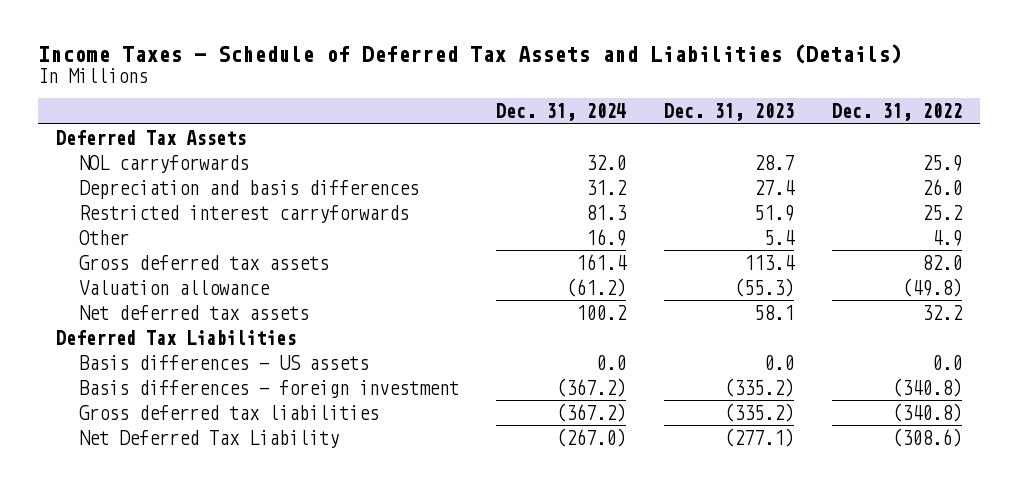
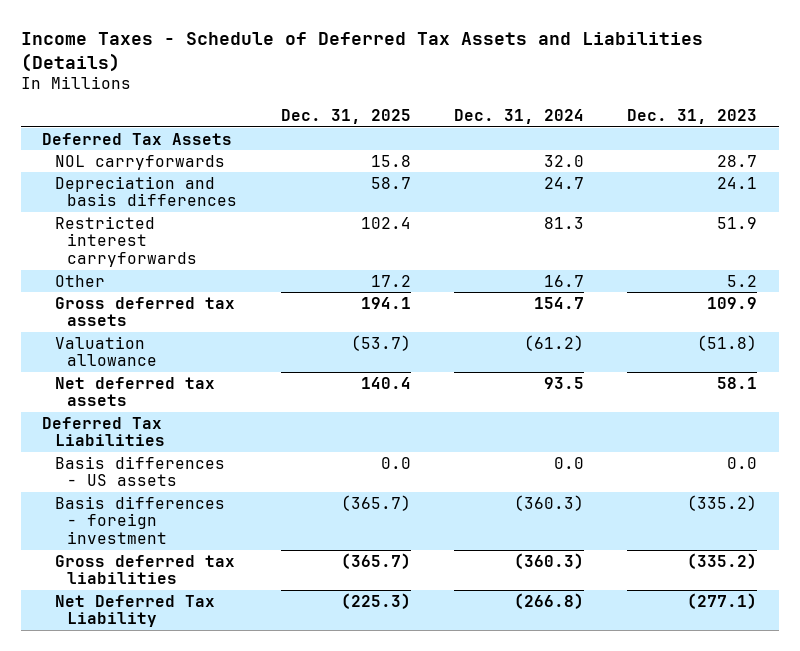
- | Dec. 31, 2024 | Dec. 31, 2023 | Dec. 31, 2022
+ | Dec. 31, 2025 | Dec. 31, 2024 | Dec. 31, 2023
- Depreciation and basis differences | 31.2 | 27.4 | 26.0
+ Depreciation and basis differences | 58.7 | 24.7 | 24.1
- Other | 16.9 | 5.4 | 4.9
- Gross deferred tax assets | 161.4 | 113.4 | 82.0
- Valuation allowance | (61.2) | (55.3) | (49.8)
- Net deferred tax assets | 100.2 | 58.1 | 32.2
+ Other | 17.2 | 16.7 | 5.2
+ Gross deferred tax assets | 194.1 | 154.7 | 109.9
+ Valuation allowance | (53.7) | (61.2) | (51.8)
+ Net deferred tax assets | 140.4 | 93.5 | 58.1
- Basis differences - foreign investment | (367.2) | (335.2) | (340.8)
- Gross deferred tax liabilities | (367.2) | (335.2) | (340.8)
- Net Deferred Tax Liability | (267.0) | (277.1) | (308.6)
+ Basis differences - foreign investment | (365.7) | (360.3) | (335.2)
+ Gross deferred tax liabilities | (365.7) | (360.3) | (335.2)
+ Net Deferred Tax Liability | (225.3) | (266.8) | (277.1)

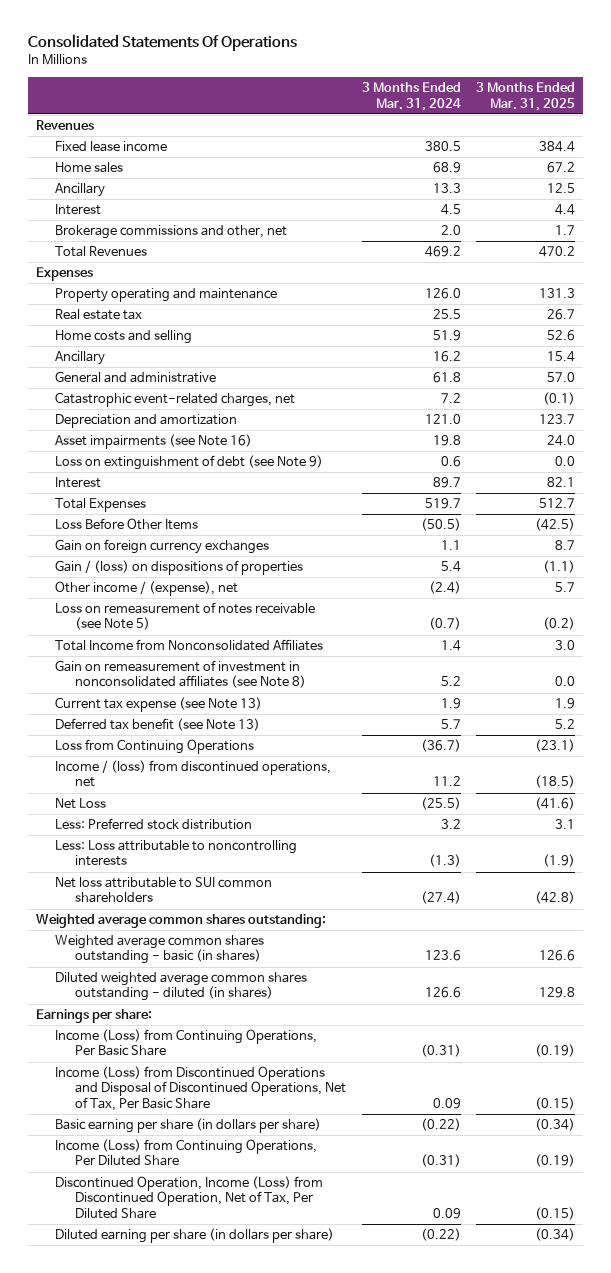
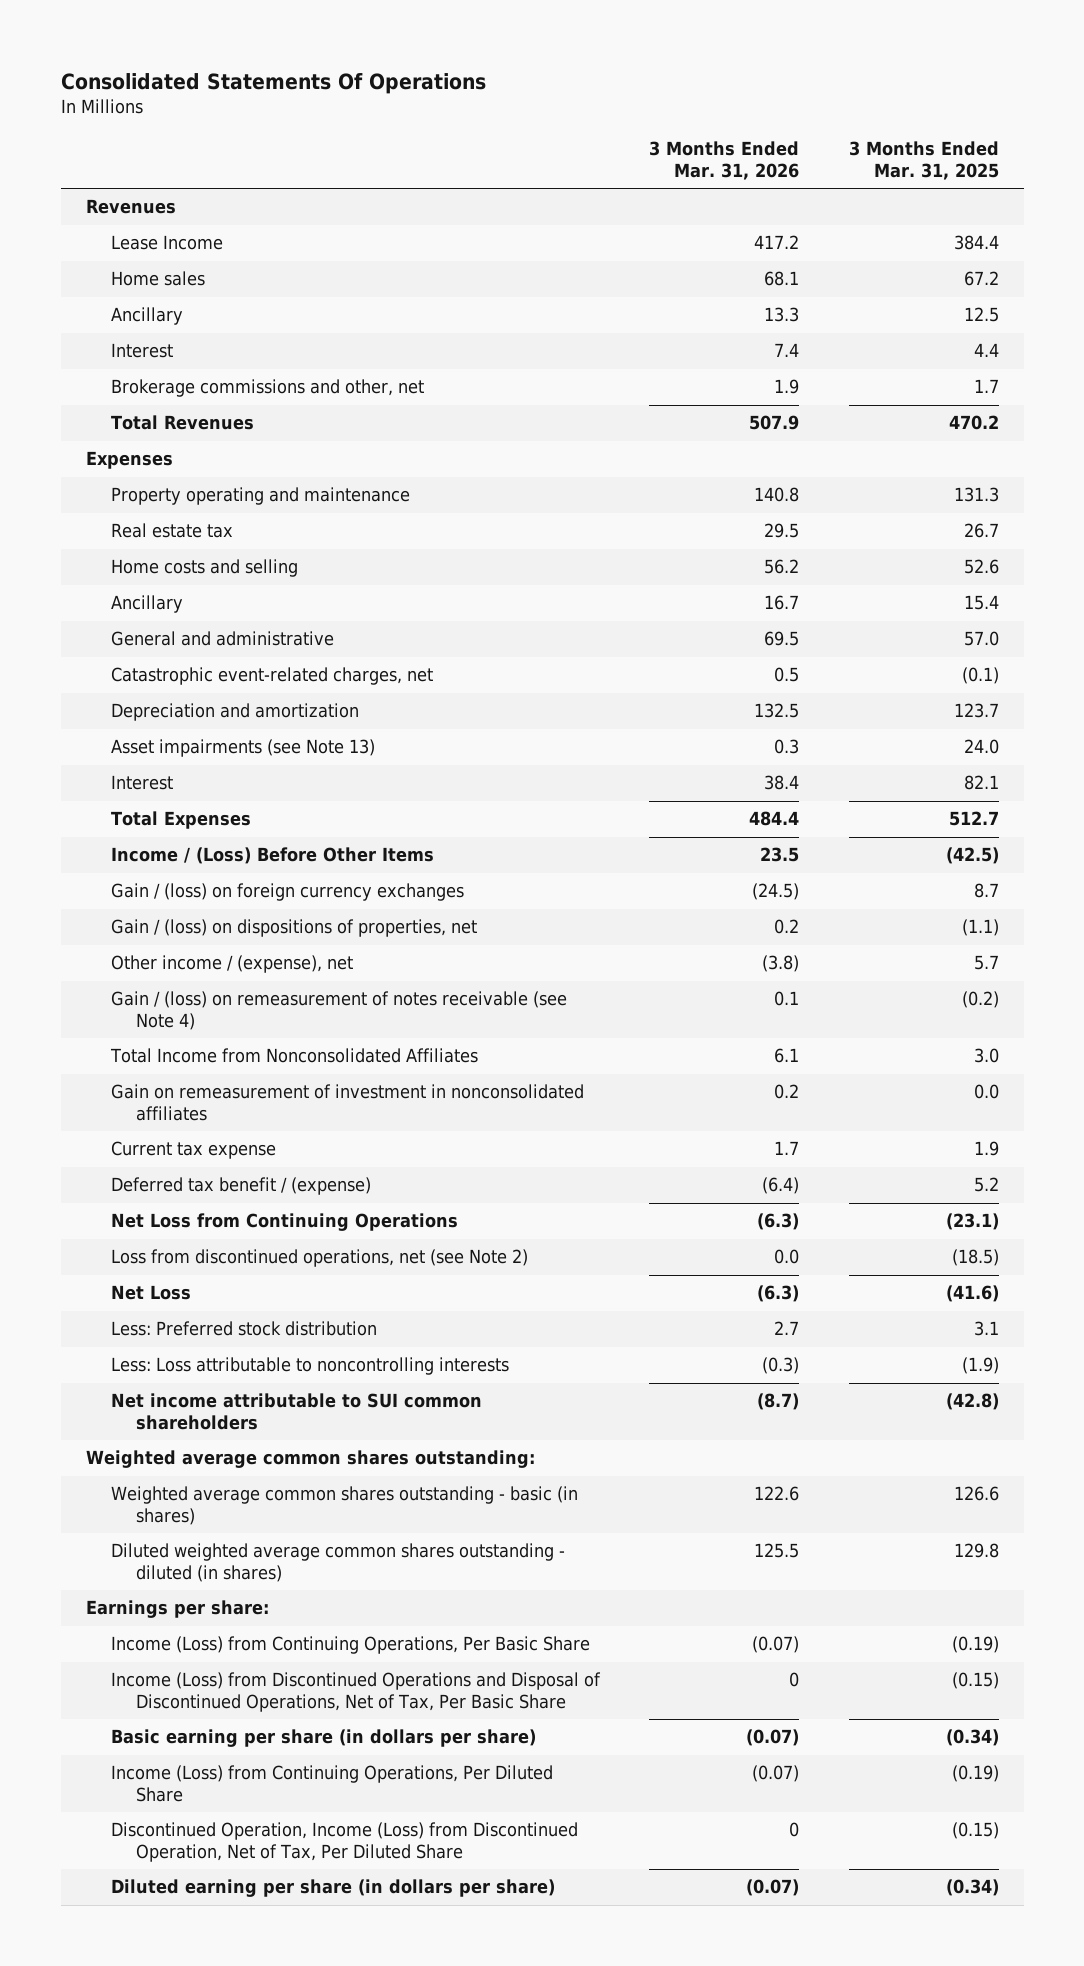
- | 3 Months Ended Mar. 31, 2024 | 3 Months Ended Mar. 31, 2025
+ | 3 Months Ended Mar. 31, 2026 | 3 Months Ended Mar. 31, 2025
- Fixed lease income | 380.5 | 384.4
+ Lease Income | 417.2 | 384.4
- Asset impairments (see Note 16) | 19.8 | 24.0
- Loss on extinguishment of debt (see Note 9) | 0.6 | 0.0
+ Asset impairments (see Note 13) | 0.3 | 24.0
- Loss Before Other Items | (50.5) | (42.5)
- Gain on foreign currency exchanges | 1.1 | 8.7
- Gain / (loss) on dispositions of properties | 5.4 | (1.1)
+ Income / (Loss) Before Other Items | 23.5 | (42.5)
+ Gain / (loss) on foreign currency exchanges | (24.5) | 8.7
+ Gain / (loss) on dispositions of properties, net | 0.2 | (1.1)
- Loss on remeasurement of notes receivable (see Note 5) | (0.7) | (0.2)
+ Gain / (loss) on remeasurement of notes receivable (see Note 4) | 0.1 | (0.2)
- Gain on remeasurement of investment in nonconsolidated affiliates (see Note 8) | 5.2 | 0.0
- Current tax expense (see Note 13) | 1.9 | 1.9
- Deferred tax benefit (see Note 13) | 5.7 | 5.2
- Loss from Continuing Operations | (36.7) | (23.1)
- Income / (loss) from discontinued operations, net | 11.2 | (18.5)
+ Gain on remeasurement of investment in nonconsolidated affiliates | 0.2 | 0.0
+ Current tax expense | 1.7 | 1.9
+ Deferred tax benefit / (expense) | (6.4) | 5.2
+ Net Loss from Continuing Operations | (6.3) | (23.1)
+ Loss from discontinued operations, net (see Note 2) | 0.0 | (18.5)
- Net loss attributable to SUI common shareholders | (27.4) | (42.8)
+ Net income attributable to SUI common shareholders | (8.7) | (42.8)

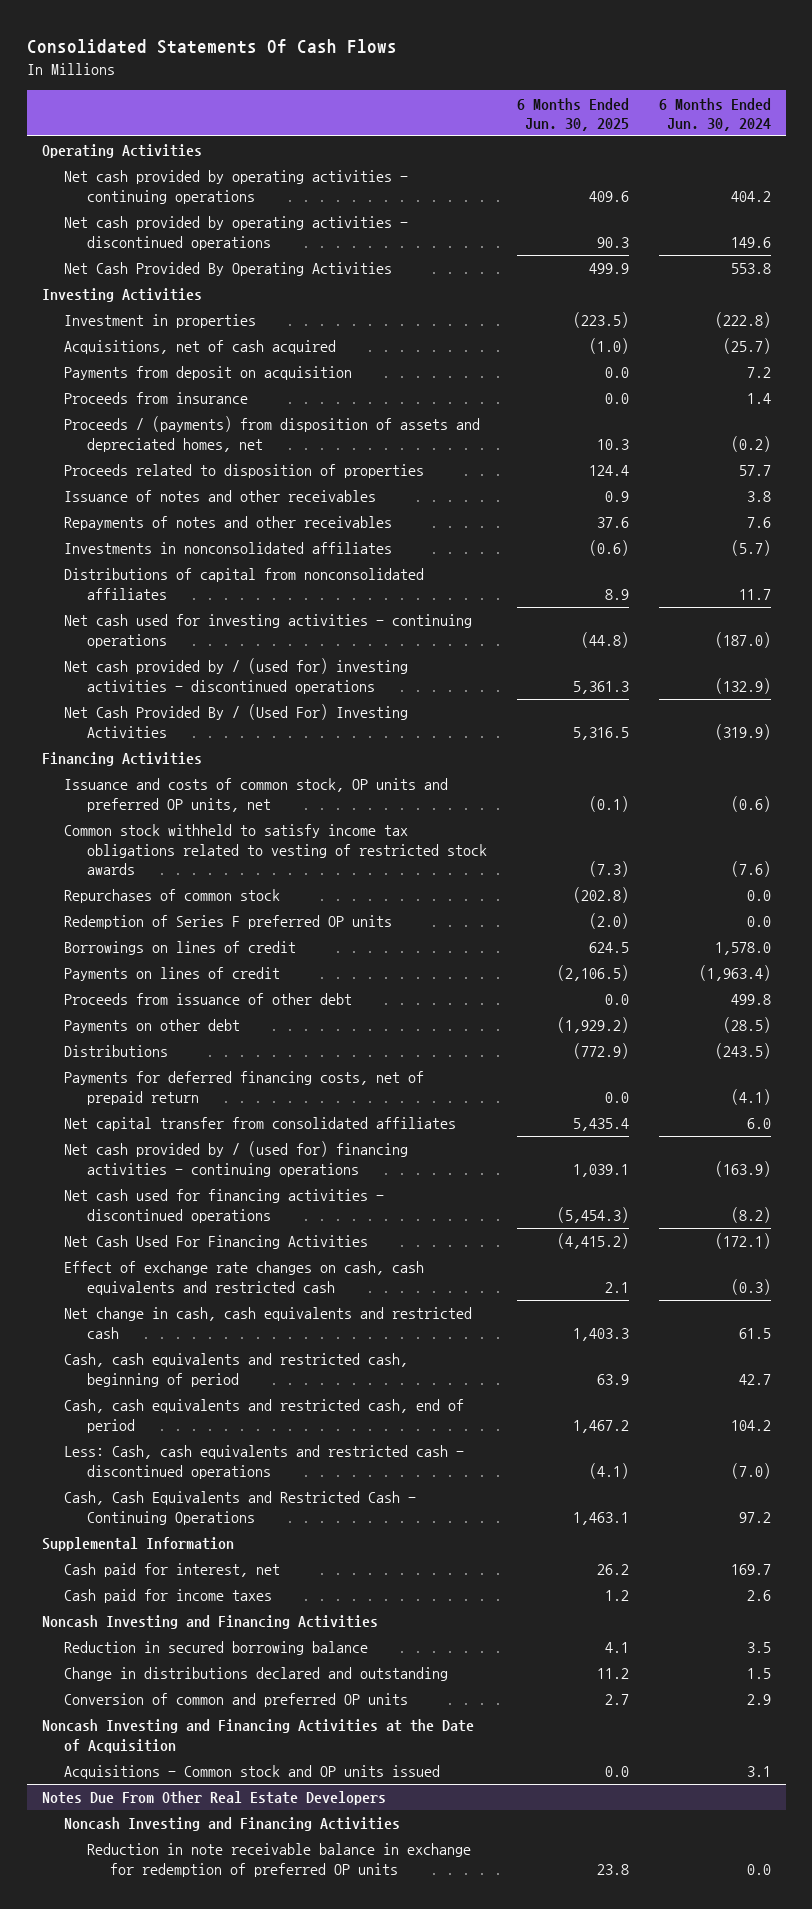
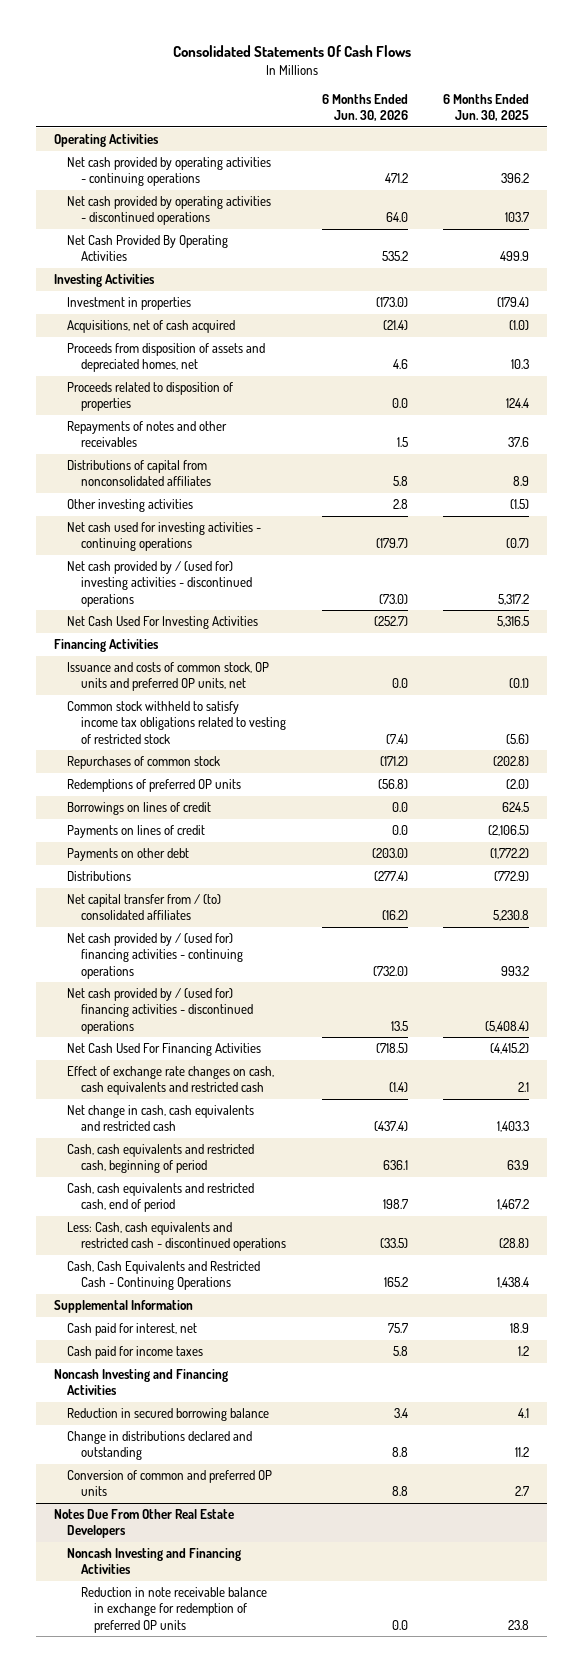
- | 6 Months Ended Jun. 30, 2025 | 6 Months Ended Jun. 30, 2024
+ | 6 Months Ended Jun. 30, 2026 | 6 Months Ended Jun. 30, 2025
- Net cash provided by operating activities - continuing operations | 409.6 | 404.2
- Net cash provided by operating activities - discontinued operations | 90.3 | 149.6
+ Net cash provided by operating activities - continuing operations | 471.2 | 396.2
+ Net cash provided by operating activities - discontinued operations | 64.0 | 103.7
- Investment in properties | (223.5) | (222.8)
+ Investment in properties | (173.0) | (179.4)
- Payments from deposit on acquisition | 0.0 | 7.2
- Proceeds from insurance | 0.0 | 1.4
- Proceeds / (payments) from disposition of assets and depreciated homes, net | 10.3 | (0.2)
+ Proceeds from disposition of assets and depreciated homes, net | 4.6 | 10.3
- Issuance of notes and other receivables | 0.9 | 3.8
- Investments in nonconsolidated affiliates | (0.6) | (5.7)
- Net cash used for investing activities - continuing operations | (44.8) | (187.0)
- Net cash provided by / (used for) investing activities - discontinued operations | 5,361.3 | (132.9)
- Net Cash Provided By / (Used For) Investing Activities | 5,316.5 | (319.9)
+ Other investing activities | 2.8 | (1.5)
+ Net cash used for investing activities - continuing operations | (179.7) | (0.7)
+ Net cash provided by / (used for) investing activities - discontinued operations | (73.0) | 5,317.2
+ Net Cash Used For Investing Activities | (252.7) | 5,316.5
- Common stock withheld to satisfy income tax obligations related to vesting of restricted stock awards | (7.3) | (7.6)
+ Common stock withheld to satisfy income tax obligations related to vesting of restricted stock | (7.4) | (5.6)
- Redemption of Series F preferred OP units | (2.0) | 0.0
+ Redemptions of preferred OP units | (56.8) | (2.0)
- Proceeds from issuance of other debt | 0.0 | 499.8
- Payments on other debt | (1,929.2) | (28.5)
+ Payments on other debt | (203.0) | (1,772.2)
- Payments for deferred financing costs, net of prepaid return | 0.0 | (4.1)
- Net capital transfer from consolidated affiliates | 5,435.4 | 6.0
- Net cash provided by / (used for) financing activities - continuing operations | 1,039.1 | (163.9)
- Net cash used for financing activities - discontinued operations | (5,454.3) | (8.2)
+ Net capital transfer from / (to) consolidated affiliates | (16.2) | 5,230.8
+ Net cash provided by / (used for) financing activities - continuing operations | (732.0) | 993.2
+ Net cash provided by / (used for) financing activities - discontinued operations | 13.5 | (5,408.4)
- Less: Cash, cash equivalents and restricted cash - discontinued operations | (4.1) | (7.0)
- Cash, Cash Equivalents and Restricted Cash - Continuing Operations | 1,463.1 | 97.2
+ Less: Cash, cash equivalents and restricted cash - discontinued operations | (33.5) | (28.8)
+ Cash, Cash Equivalents and Restricted Cash - Continuing Operations | 165.2 | 1,438.4
- Cash paid for interest, net | 26.2 | 169.7
+ Cash paid for interest, net | 75.7 | 18.9
- Noncash Investing and Financing Activities at the Date of Acquisition
- Acquisitions - Common stock and OP units issued | 0.0 | 3.1

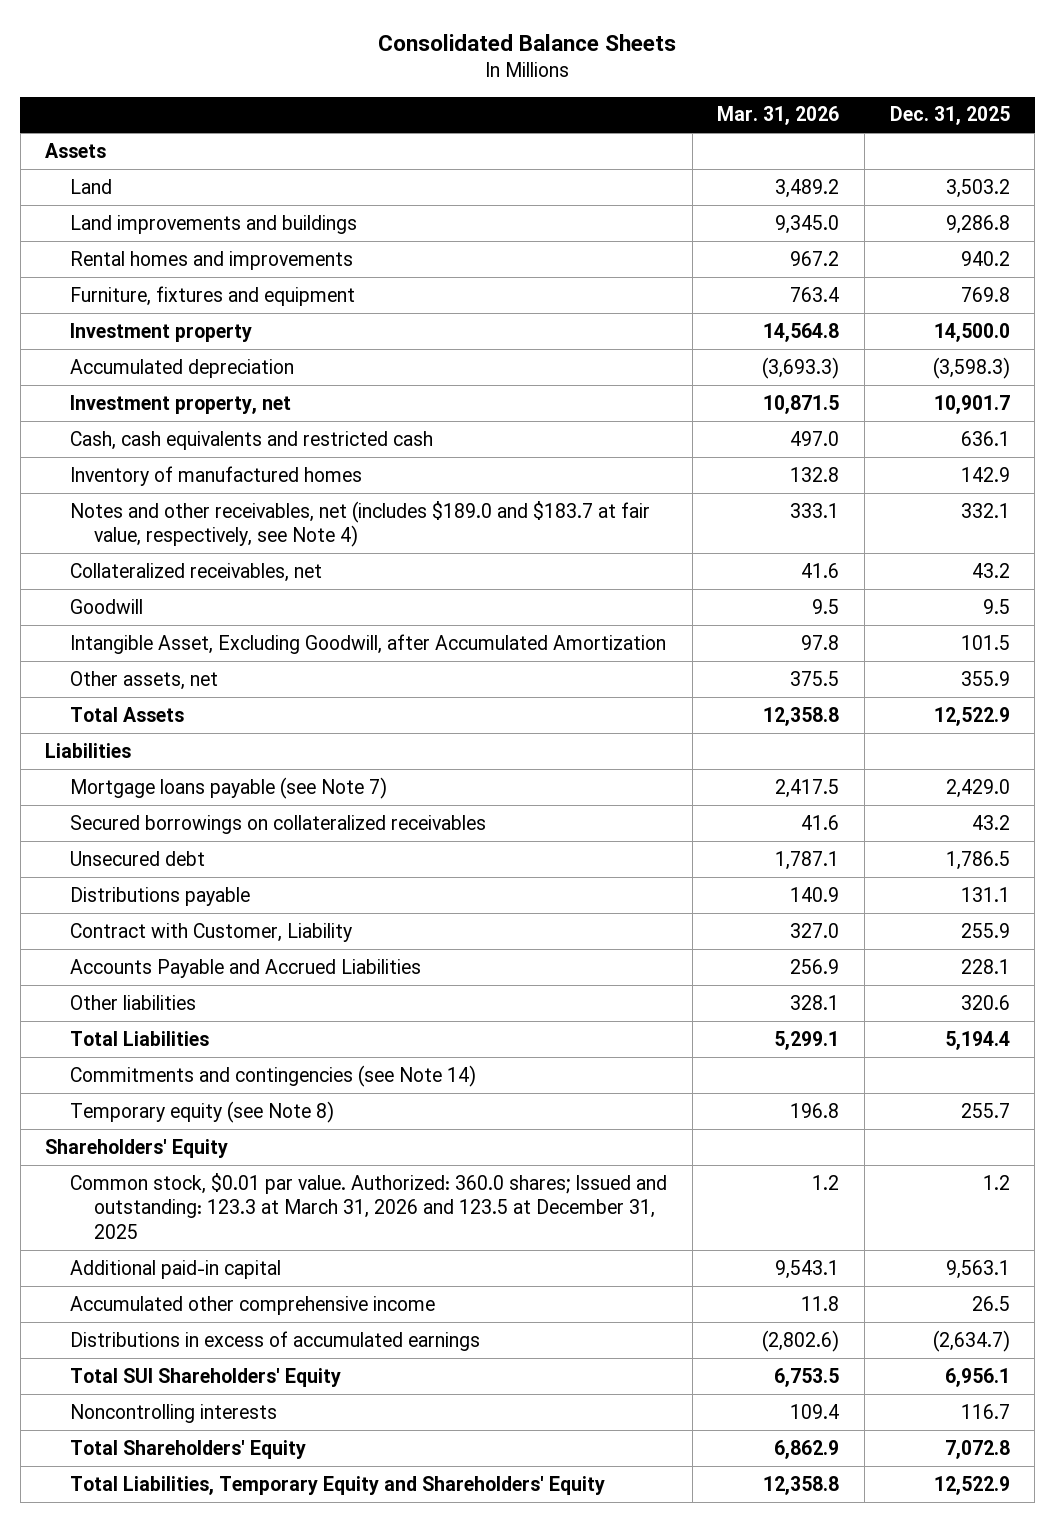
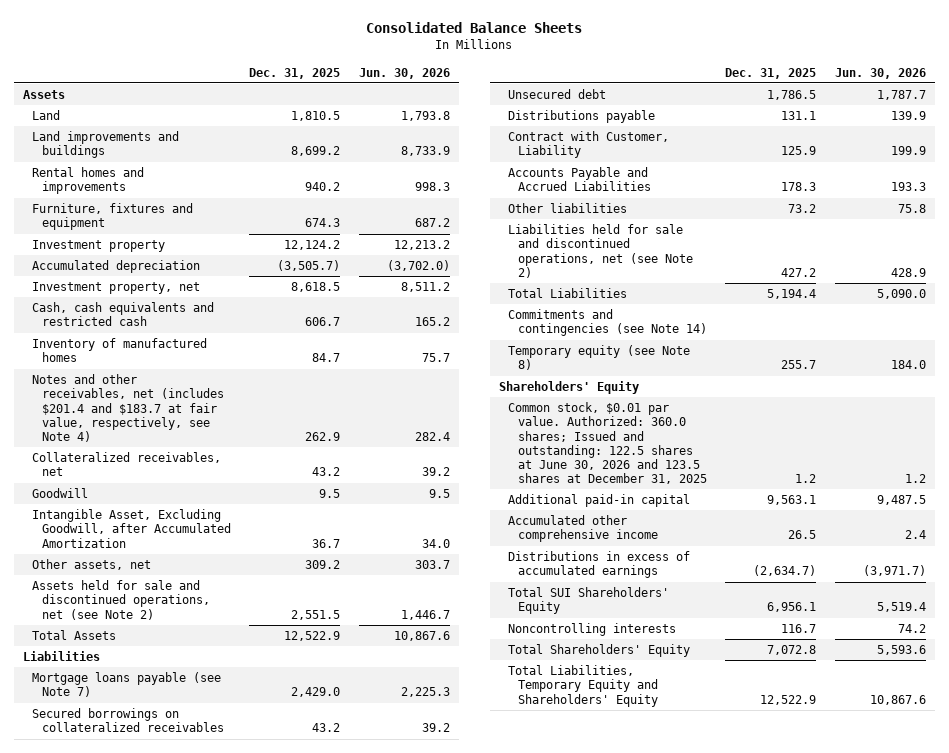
- | Mar. 31, 2026 | Dec. 31, 2025
+ | Dec. 31, 2025 | Jun. 30, 2026
- Land | 3,489.2 | 3,503.2
- Land improvements and buildings | 9,345.0 | 9,286.8
+ Land | 1,810.5 | 1,793.8
+ Land improvements and buildings | 8,699.2 | 8,733.9
- Furniture, fixtures and equipment | 763.4 | 769.8
- Investment property | 14,564.8 | 14,500.0
- Accumulated depreciation | (3,693.3) | (3,598.3)
- Investment property, net | 10,871.5 | 10,901.7
- Cash, cash equivalents and restricted cash | 497.0 | 636.1
- Inventory of manufactured homes | 132.8 | 142.9
- Notes and other receivables, net (includes $189.0 and $183.7 at fair value, respectively, see Note 4) | 333.1 | 332.1
+ Furniture, fixtures and equipment | 674.3 | 687.2
+ Investment property | 12,124.2 | 12,213.2
+ Accumulated depreciation | (3,505.7) | (3,702.0)
+ Investment property, net | 8,618.5 | 8,511.2
+ Cash, cash equivalents and restricted cash | 606.7 | 165.2
+ Inventory of manufactured homes | 84.7 | 75.7
+ Notes and other receivables, net (includes $201.4 and $183.7 at fair value, respectively, see Note 4) | 262.9 | 282.4
- Intangible Asset, Excluding Goodwill, after Accumulated Amortization | 97.8 | 101.5
- Other assets, net | 375.5 | 355.9
+ Intangible Asset, Excluding Goodwill, after Accumulated Amortization | 36.7 | 34.0
+ Other assets, net | 309.2 | 303.7
+ Assets held for sale and discontinued operations, net (see Note 2) | 2,551.5 | 1,446.7
- Contract with Customer, Liability | 327.0 | 255.9
- Accounts Payable and Accrued Liabilities | 256.9 | 228.1
- Other liabilities | 328.1 | 320.6
+ Contract with Customer, Liability | 125.9 | 199.9
+ Accounts Payable and Accrued Liabilities | 178.3 | 193.3
+ Other liabilities | 73.2 | 75.8
+ Liabilities held for sale and discontinued operations, net (see Note 2) | 427.2 | 428.9
- Common stock, $0.01 par value. Authorized: 360.0 shares; Issued and outstanding: 123.3 at March 31, 2026 and 123.5 at December 31, 2025 | 1.2 | 1.2
+ Common stock, $0.01 par value. Authorized: 360.0 shares; Issued and outstanding: 122.5 shares at June 30, 2026 and 123.5 shares at December 31, 2025 | 1.2 | 1.2

